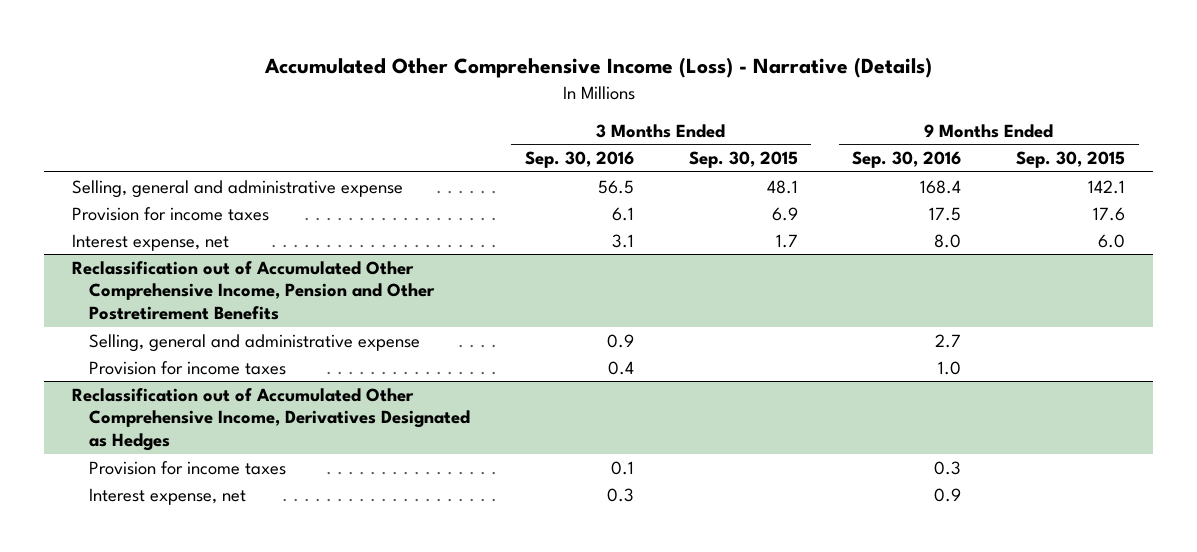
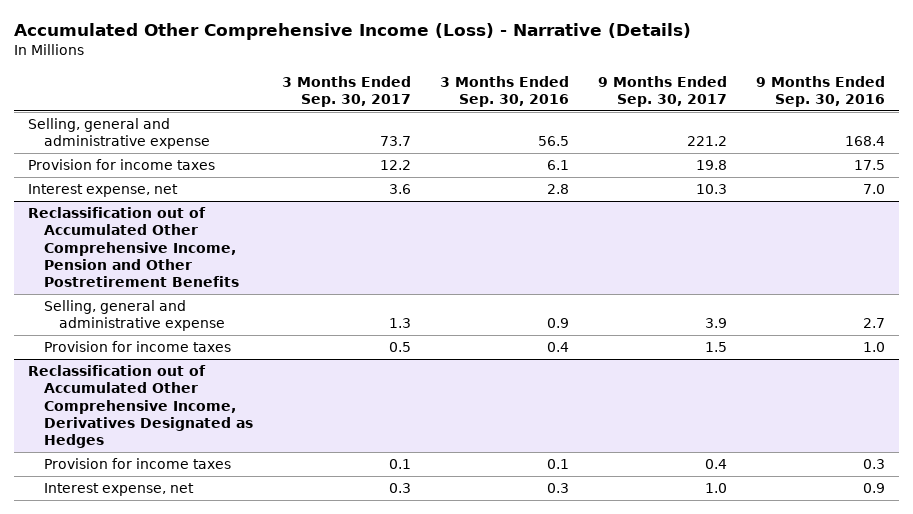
- | 3 Months Ended Sep. 30, 2016 | 3 Months Ended Sep. 30, 2015 | 9 Months Ended Sep. 30, 2016 | 9 Months Ended Sep. 30, 2015
+ | 3 Months Ended Sep. 30, 2017 | 3 Months Ended Sep. 30, 2016 | 9 Months Ended Sep. 30, 2017 | 9 Months Ended Sep. 30, 2016
- Interest expense, net | 3.1 | 1.7 | 8.0 | 6.0
+ Interest expense, net | 3.6 | 2.8 | 10.3 | 7.0

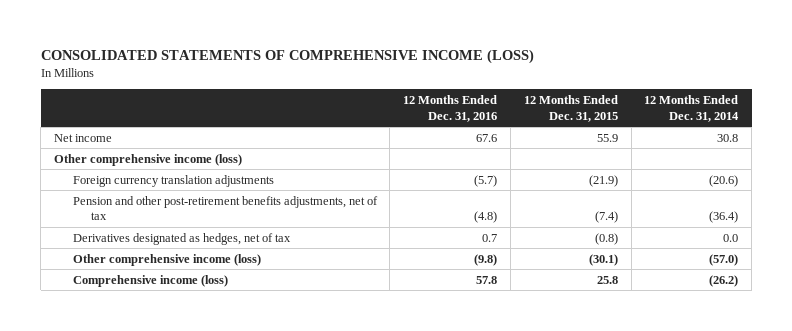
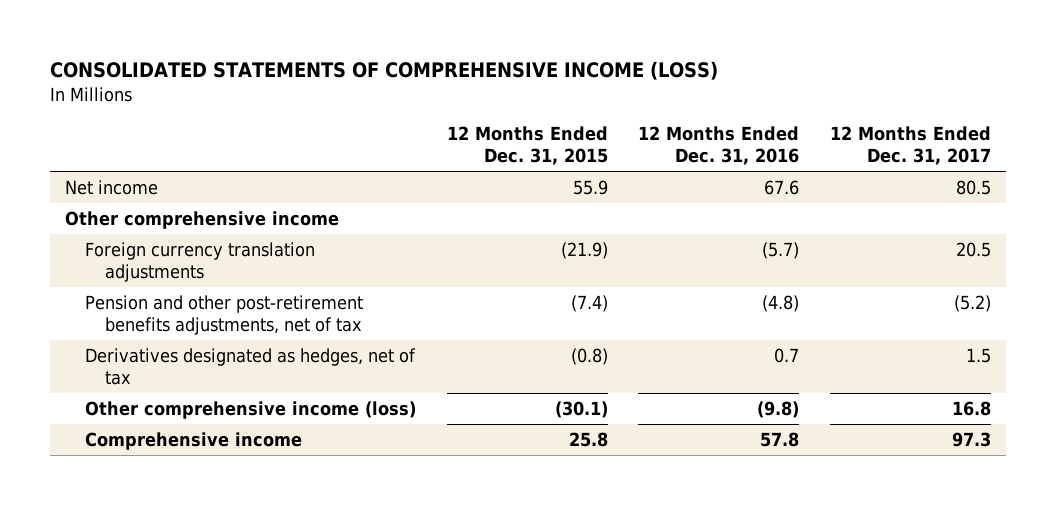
- | 12 Months Ended Dec. 31, 2016 | 12 Months Ended Dec. 31, 2015 | 12 Months Ended Dec. 31, 2014
+ | 12 Months Ended Dec. 31, 2015 | 12 Months Ended Dec. 31, 2016 | 12 Months Ended Dec. 31, 2017
- Other comprehensive income (loss)
+ Other comprehensive income
- Comprehensive income (loss) | 57.8 | 25.8 | (26.2)
+ Comprehensive income | 25.8 | 57.8 | 97.3

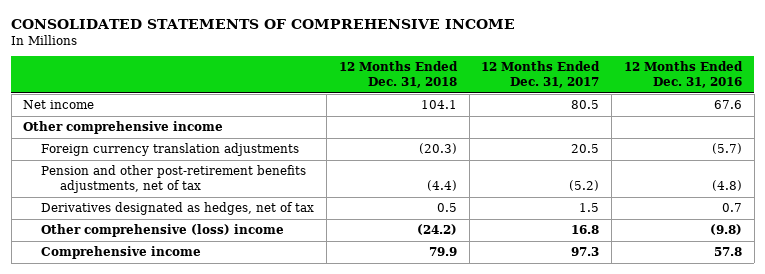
- CONSOLIDATED STATEMENTS OF COMPREHENSIVE INCOME (LOSS)
+ CONSOLIDATED STATEMENTS OF COMPREHENSIVE INCOME
- | 12 Months Ended Dec. 31, 2015 | 12 Months Ended Dec. 31, 2016 | 12 Months Ended Dec. 31, 2017
+ | 12 Months Ended Dec. 31, 2018 | 12 Months Ended Dec. 31, 2017 | 12 Months Ended Dec. 31, 2016
- Other comprehensive income (loss) | (30.1) | (9.8) | 16.8
+ Other comprehensive (loss) income | (24.2) | 16.8 | (9.8)

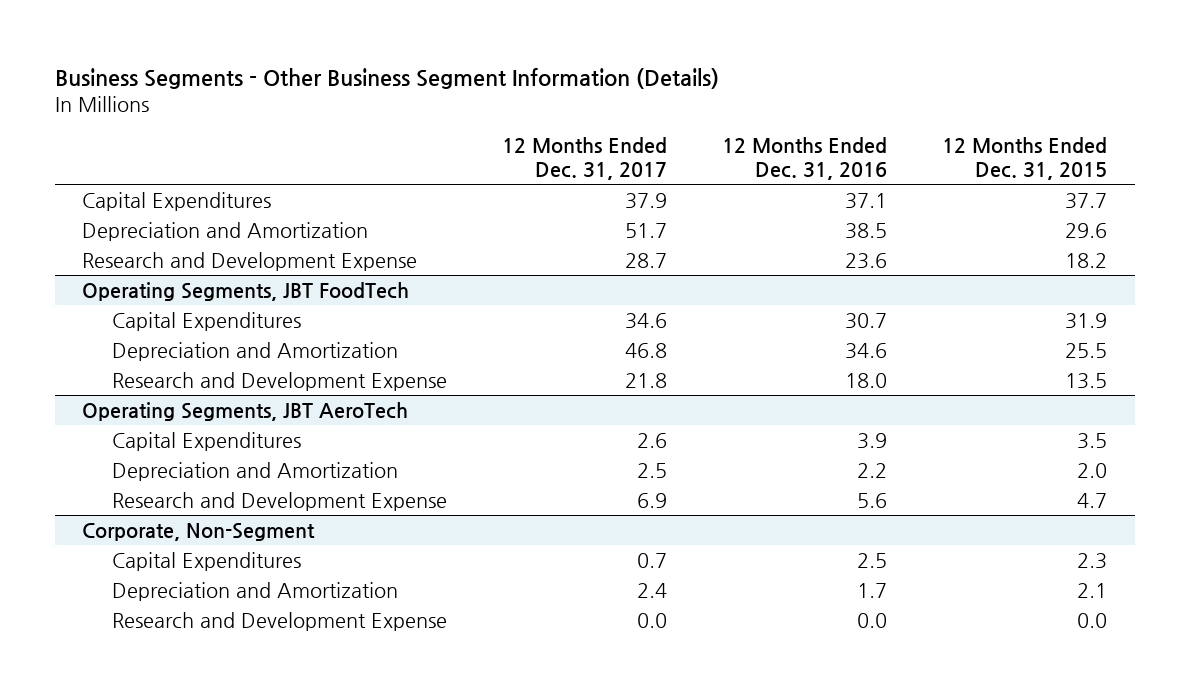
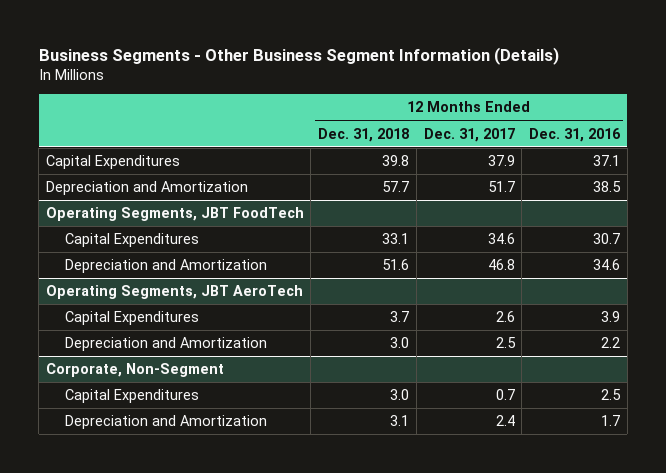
- | 12 Months Ended Dec. 31, 2017 | 12 Months Ended Dec. 31, 2016 | 12 Months Ended Dec. 31, 2015
+ | 12 Months Ended Dec. 31, 2018 | 12 Months Ended Dec. 31, 2017 | 12 Months Ended Dec. 31, 2016
- Research and Development Expense | 28.7 | 23.6 | 18.2
@ Operating Segments, JBT FoodTech
- Research and Development Expense | 21.8 | 18.0 | 13.5
@ Operating Segments, JBT AeroTech
- Research and Development Expense | 6.9 | 5.6 | 4.7
@ Corporate, Non-Segment
- Research and Development Expense | 0.0 | 0.0 | 0.0

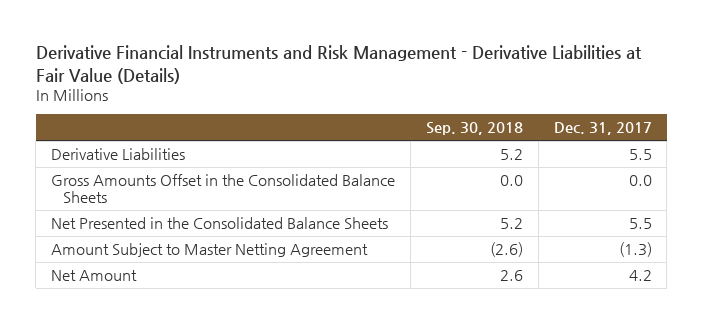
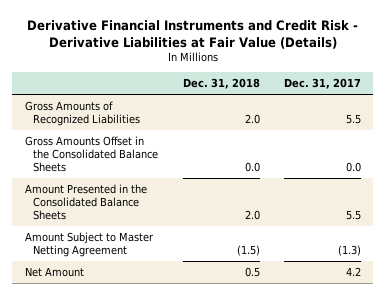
- Derivative Financial Instruments and Risk Management - Derivative Liabilities at Fair Value (Details)
+ Derivative Financial Instruments and Credit Risk - Derivative Liabilities at Fair Value (Details)
- | Sep. 30, 2018 | Dec. 31, 2017
+ | Dec. 31, 2018 | Dec. 31, 2017
- Derivative Liabilities | 5.2 | 5.5
+ Gross Amounts of Recognized Liabilities | 2.0 | 5.5
- Net Presented in the Consolidated Balance Sheets | 5.2 | 5.5
+ Amount Presented in the Consolidated Balance Sheets | 2.0 | 5.5

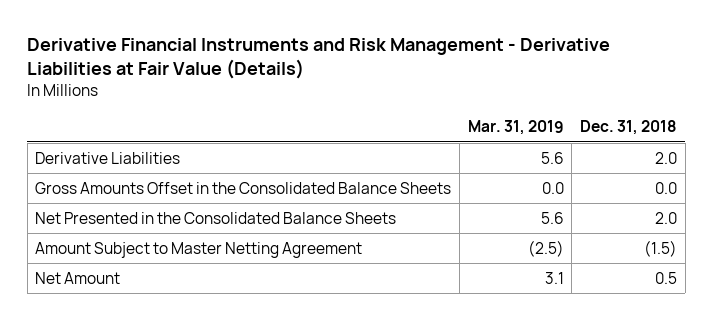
- Derivative Financial Instruments and Credit Risk - Derivative Liabilities at Fair Value (Details)
+ Derivative Financial Instruments and Risk Management - Derivative Liabilities at Fair Value (Details)
- | Dec. 31, 2018 | Dec. 31, 2017
+ | Mar. 31, 2019 | Dec. 31, 2018
- Gross Amounts of Recognized Liabilities | 2.0 | 5.5
+ Derivative Liabilities | 5.6 | 2.0
- Amount Presented in the Consolidated Balance Sheets | 2.0 | 5.5
+ Net Presented in the Consolidated Balance Sheets | 5.6 | 2.0

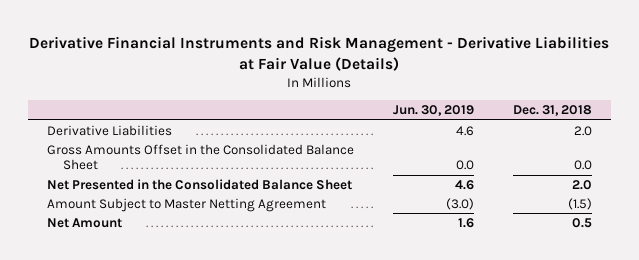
- | Mar. 31, 2019 | Dec. 31, 2018
+ | Jun. 30, 2019 | Dec. 31, 2018
- Gross Amounts Offset in the Consolidated Balance Sheets | 0.0 | 0.0
- Net Presented in the Consolidated Balance Sheets | 5.6 | 2.0
+ Gross Amounts Offset in the Consolidated Balance Sheet | 0.0 | 0.0
+ Net Presented in the Consolidated Balance Sheet | 4.6 | 2.0

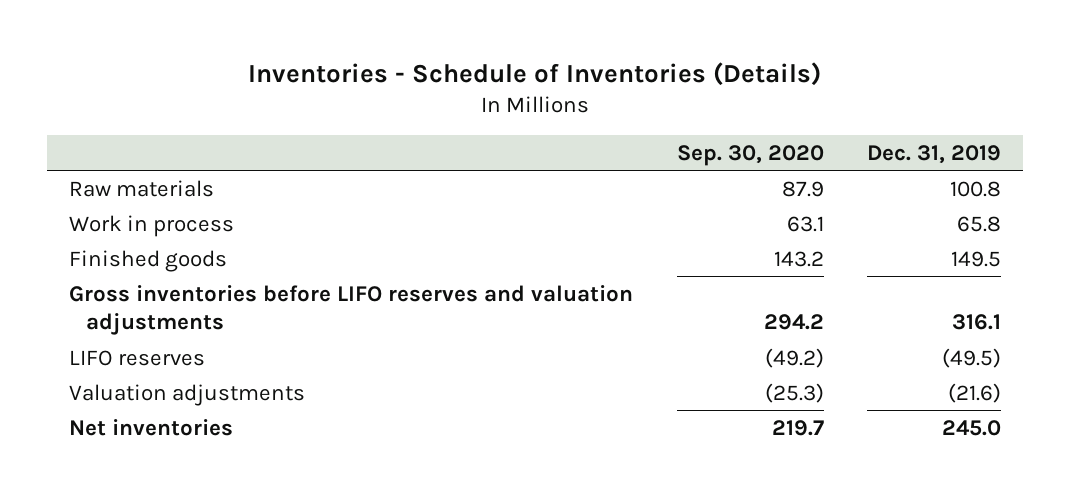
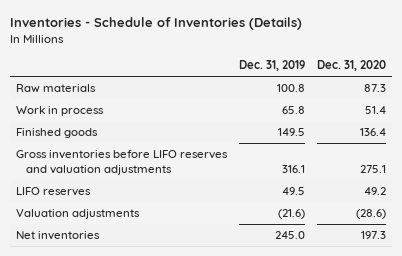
- | Sep. 30, 2020 | Dec. 31, 2019
+ | Dec. 31, 2019 | Dec. 31, 2020
- LIFO reserves | (49.2) | (49.5)
+ LIFO reserves | 49.5 | 49.2

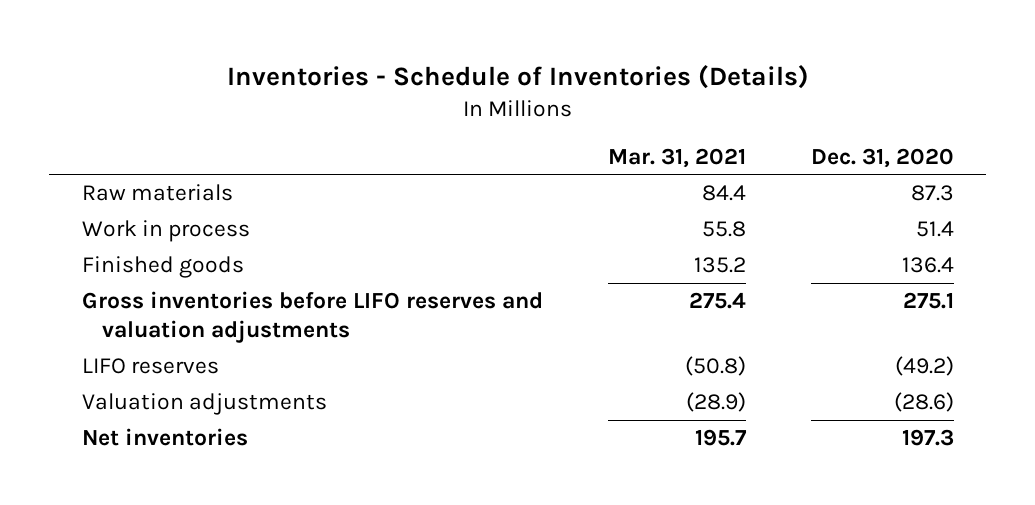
- | Dec. 31, 2019 | Dec. 31, 2020
+ | Mar. 31, 2021 | Dec. 31, 2020
- LIFO reserves | 49.5 | 49.2
+ LIFO reserves | (50.8) | (49.2)

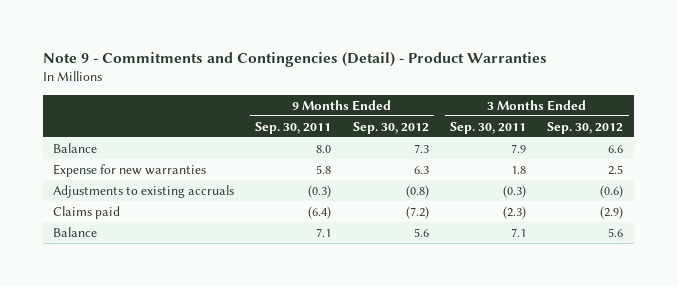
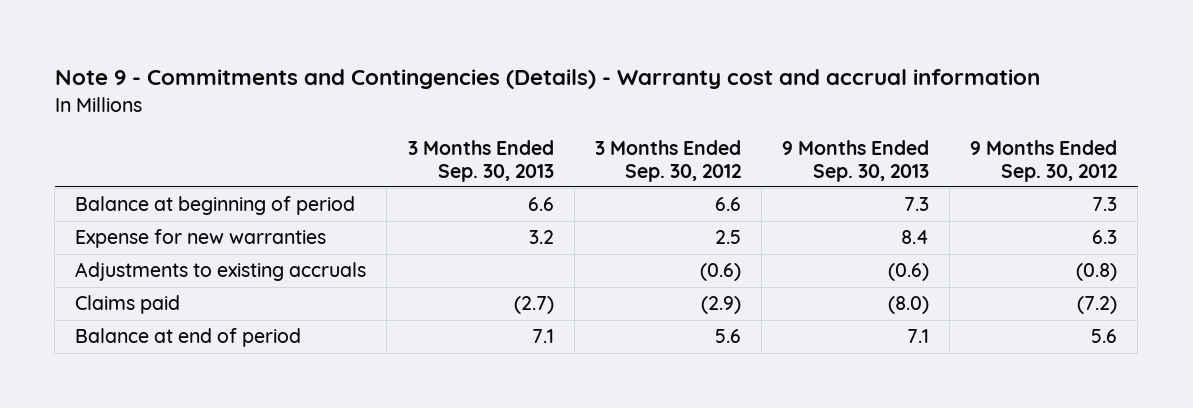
- Note 9 - Commitments and Contingencies (Detail) - Product Warranties
+ Note 9 - Commitments and Contingencies (Details) - Warranty cost and accrual information
- | 9 Months Ended Sep. 30, 2011 | 9 Months Ended Sep. 30, 2012 | 3 Months Ended Sep. 30, 2011 | 3 Months Ended Sep. 30, 2012
+ | 3 Months Ended Sep. 30, 2013 | 3 Months Ended Sep. 30, 2012 | 9 Months Ended Sep. 30, 2013 | 9 Months Ended Sep. 30, 2012
- Balance | 8.0 | 7.3 | 7.9 | 6.6
+ Balance at beginning of period | 6.6 | 6.6 | 7.3 | 7.3
- Balance | 7.1 | 5.6 | 7.1 | 5.6
+ Balance at end of period | 7.1 | 5.6 | 7.1 | 5.6

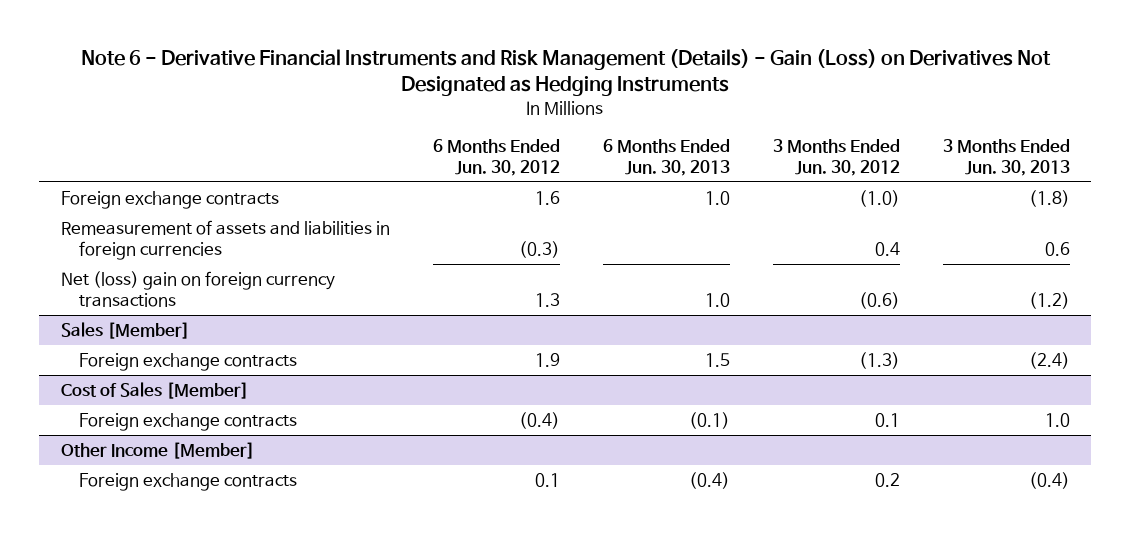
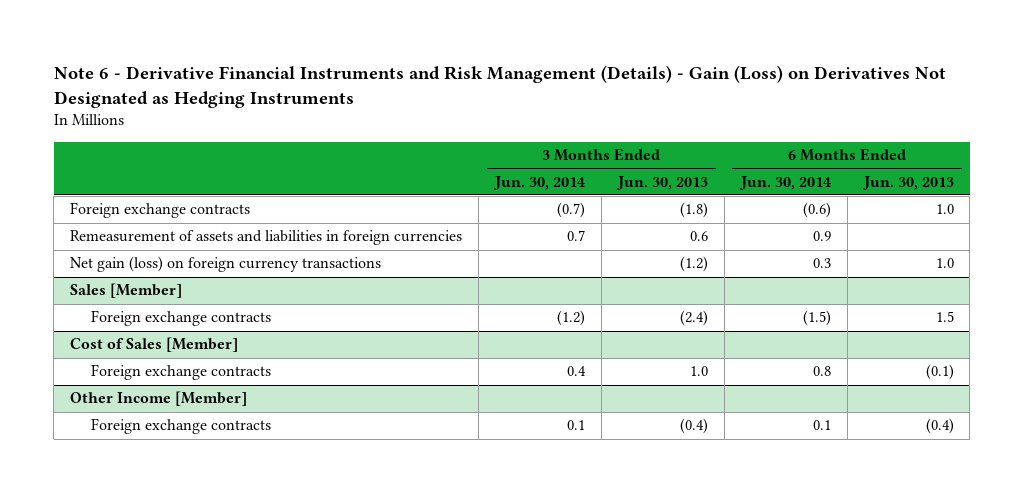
- | 6 Months Ended Jun. 30, 2012 | 6 Months Ended Jun. 30, 2013 | 3 Months Ended Jun. 30, 2012 | 3 Months Ended Jun. 30, 2013
+ | 3 Months Ended Jun. 30, 2014 | 3 Months Ended Jun. 30, 2013 | 6 Months Ended Jun. 30, 2014 | 6 Months Ended Jun. 30, 2013
- Net (loss) gain on foreign currency transactions | 1.3 | 1.0 | (0.6) | (1.2)
+ Net gain (loss) on foreign currency transactions | | (1.2) | 0.3 | 1.0

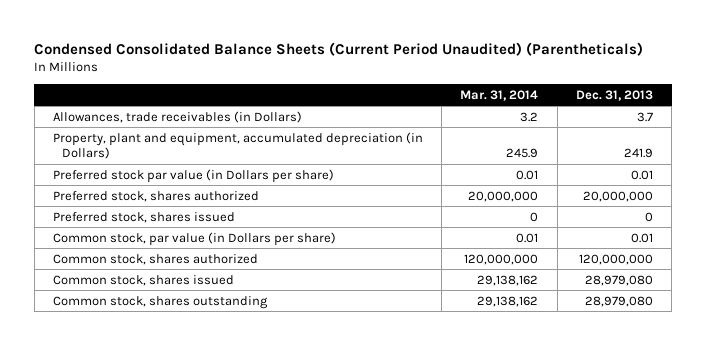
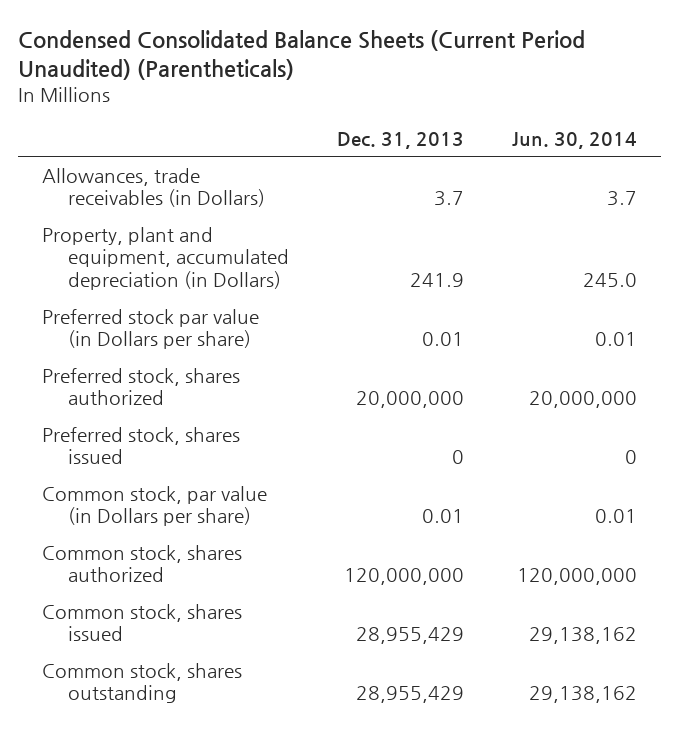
- | Mar. 31, 2014 | Dec. 31, 2013
+ | Dec. 31, 2013 | Jun. 30, 2014
- Common stock, shares issued | 29,138,162 | 28,979,080
- Common stock, shares outstanding | 29,138,162 | 28,979,080
+ Common stock, shares issued | 28,955,429 | 29,138,162
+ Common stock, shares outstanding | 28,955,429 | 29,138,162

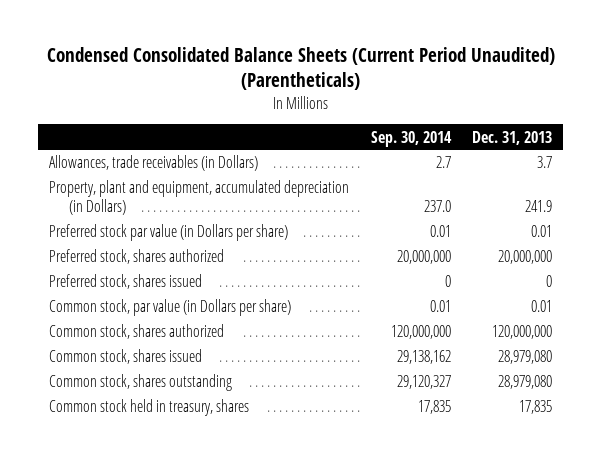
- | Dec. 31, 2013 | Jun. 30, 2014
+ | Sep. 30, 2014 | Dec. 31, 2013
- Common stock, shares issued | 28,955,429 | 29,138,162
- Common stock, shares outstanding | 28,955,429 | 29,138,162
+ Common stock, shares issued | 29,138,162 | 28,979,080
+ Common stock, shares outstanding | 29,120,327 | 28,979,080
+ Common stock held in treasury, shares | 17,835 | 17,835

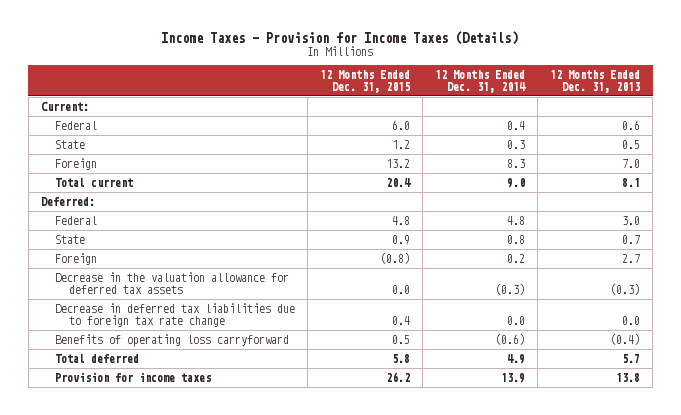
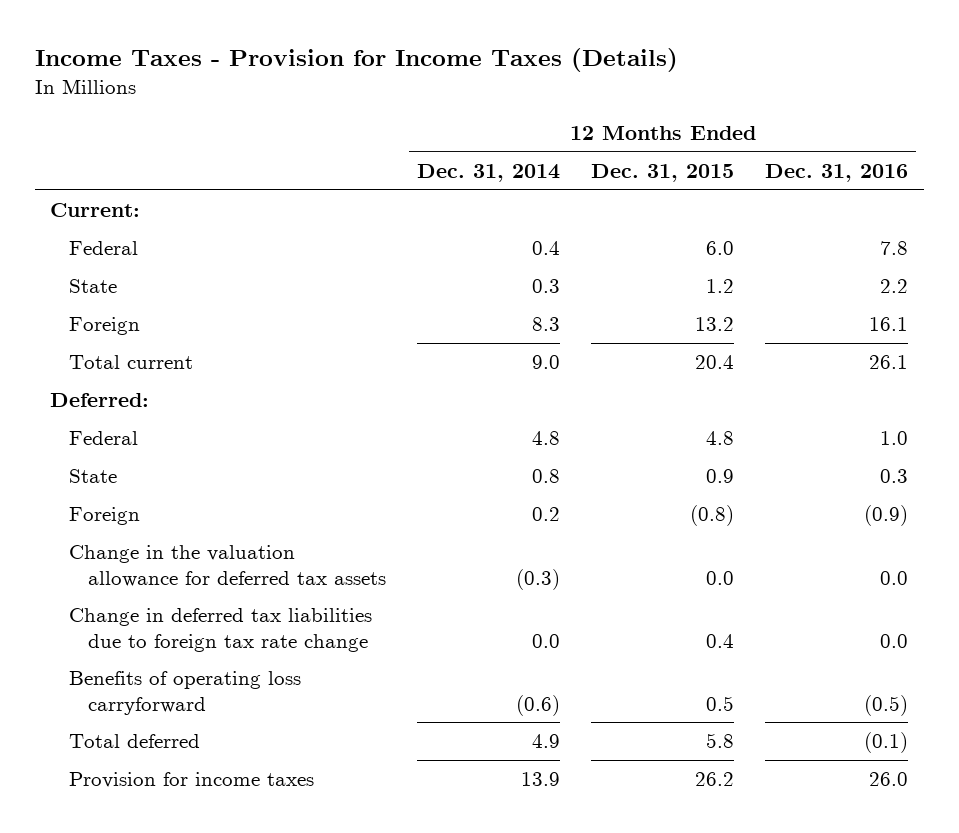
- | 12 Months Ended Dec. 31, 2015 | 12 Months Ended Dec. 31, 2014 | 12 Months Ended Dec. 31, 2013
+ | 12 Months Ended Dec. 31, 2014 | 12 Months Ended Dec. 31, 2015 | 12 Months Ended Dec. 31, 2016
- Decrease in the valuation allowance for deferred tax assets | 0.0 | (0.3) | (0.3)
- Decrease in deferred tax liabilities due to foreign tax rate change | 0.4 | 0.0 | 0.0
+ Change in the valuation allowance for deferred tax assets | (0.3) | 0.0 | 0.0
+ Change in deferred tax liabilities due to foreign tax rate change | 0.0 | 0.4 | 0.0

